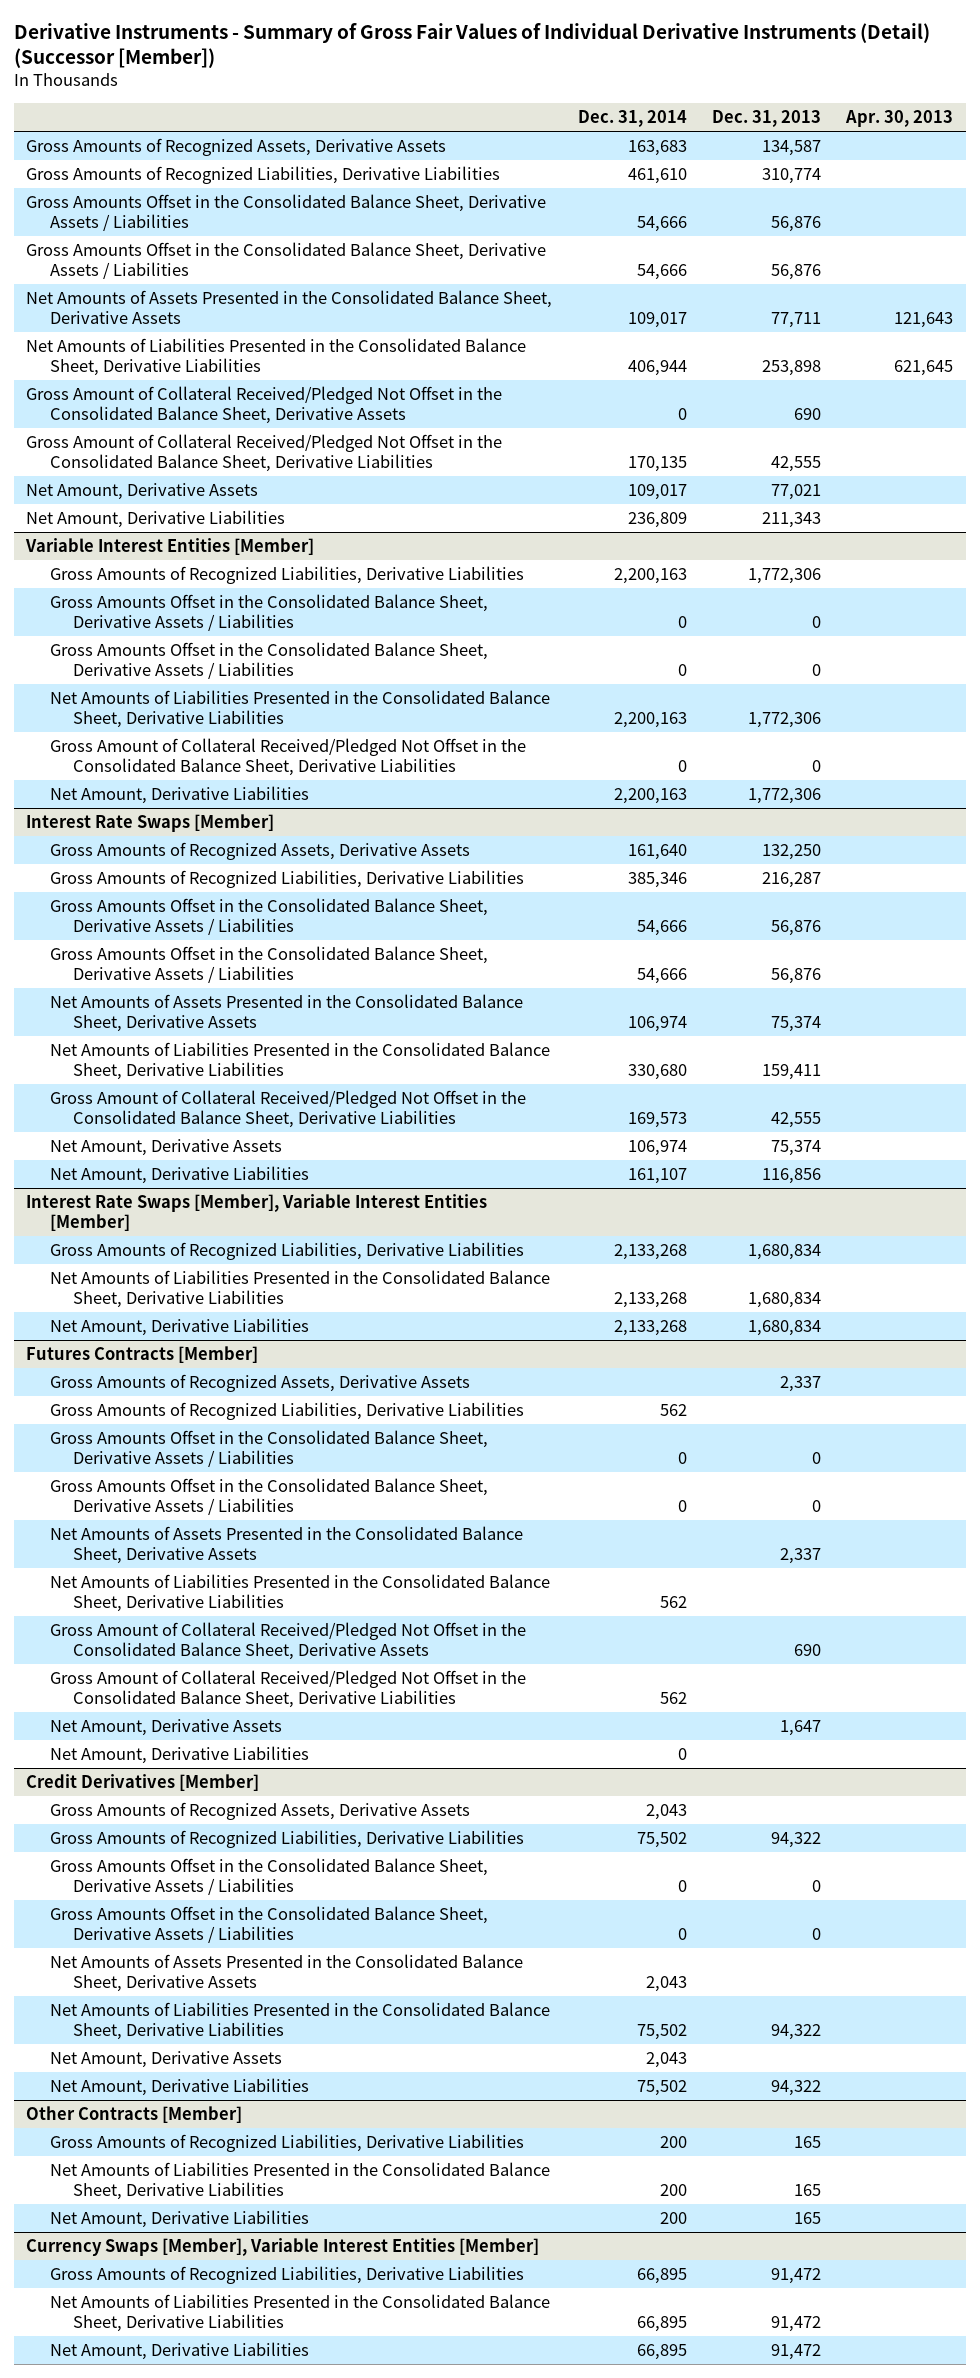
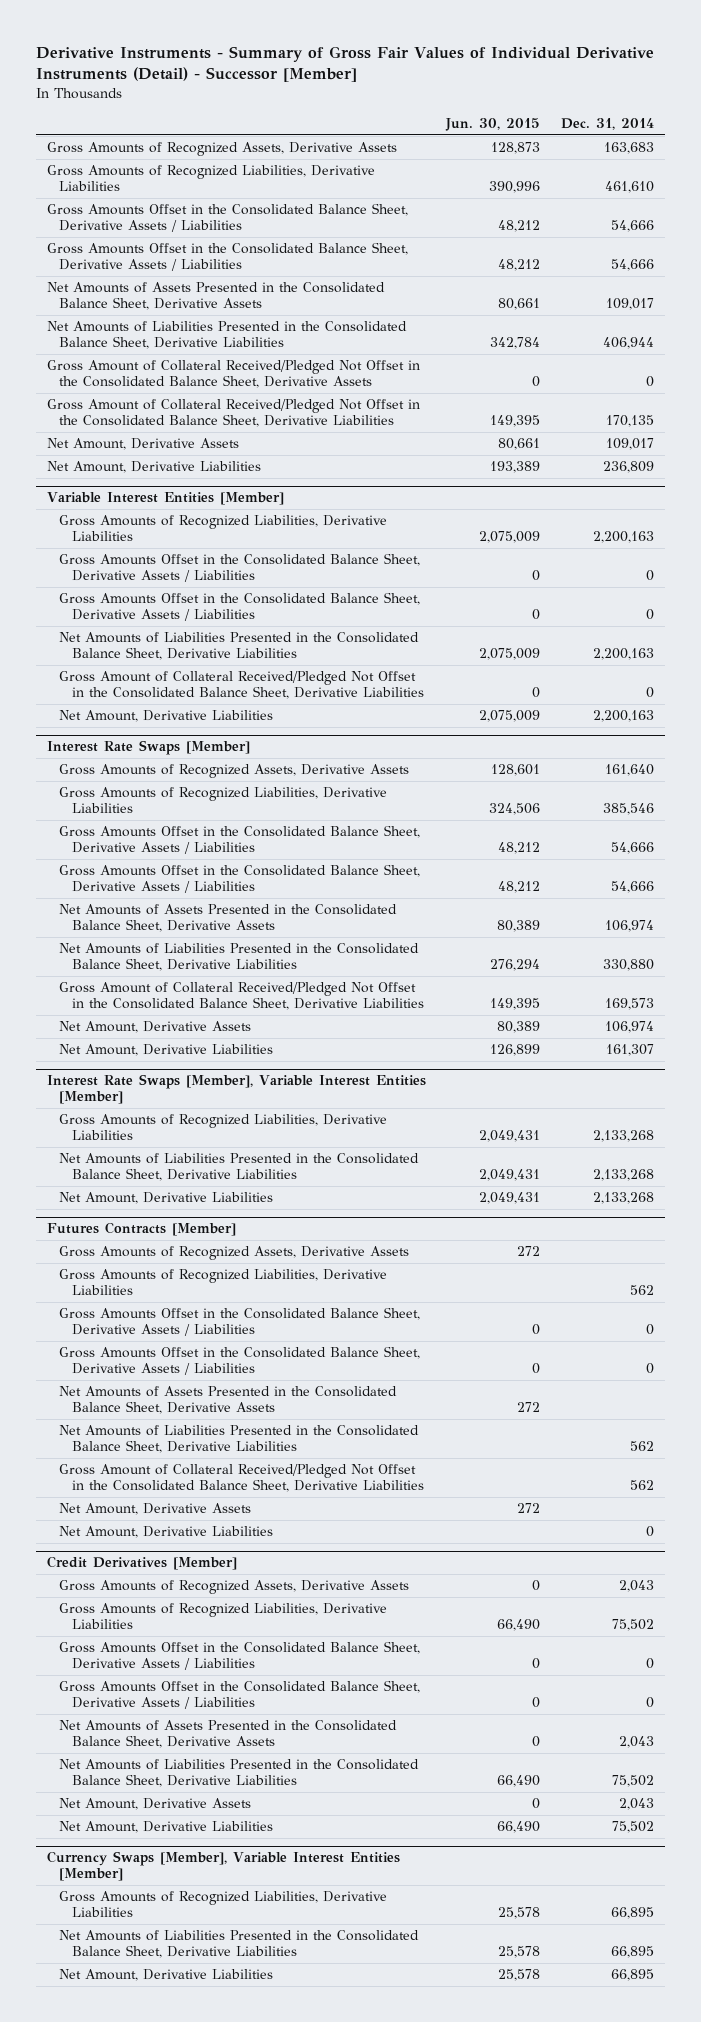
- Derivative Instruments - Summary of Gross Fair Values of Individual Derivative Instruments (Detail) (Successor [Member])
+ Derivative Instruments - Summary of Gross Fair Values of Individual Derivative Instruments (Detail) - Successor [Member]
- | Dec. 31, 2014 | Dec. 31, 2013 | Apr. 30, 2013
+ | Jun. 30, 2015 | Dec. 31, 2014
@ Interest Rate Swaps [Member]
- Gross Amounts of Recognized Liabilities, Derivative Liabilities | 385,346 | 216,287 |
+ Gross Amounts of Recognized Liabilities, Derivative Liabilities | 324,506 | 385,546
- Net Amounts of Liabilities Presented in the Consolidated Balance Sheet, Derivative Liabilities | 330,680 | 159,411 |
+ Net Amounts of Liabilities Presented in the Consolidated Balance Sheet, Derivative Liabilities | 276,294 | 330,880
- Net Amount, Derivative Liabilities | 161,107 | 116,856 |
+ Net Amount, Derivative Liabilities | 126,899 | 161,307
@ Futures Contracts [Member]
- Gross Amount of Collateral Received/Pledged Not Offset in the Consolidated Balance Sheet, Derivative Assets | | 690 |
- Other Contracts [Member]
- Gross Amounts of Recognized Liabilities, Derivative Liabilities | 200 | 165 |
- Net Amounts of Liabilities Presented in the Consolidated Balance Sheet, Derivative Liabilities | 200 | 165 |
- Net Amount, Derivative Liabilities | 200 | 165 |

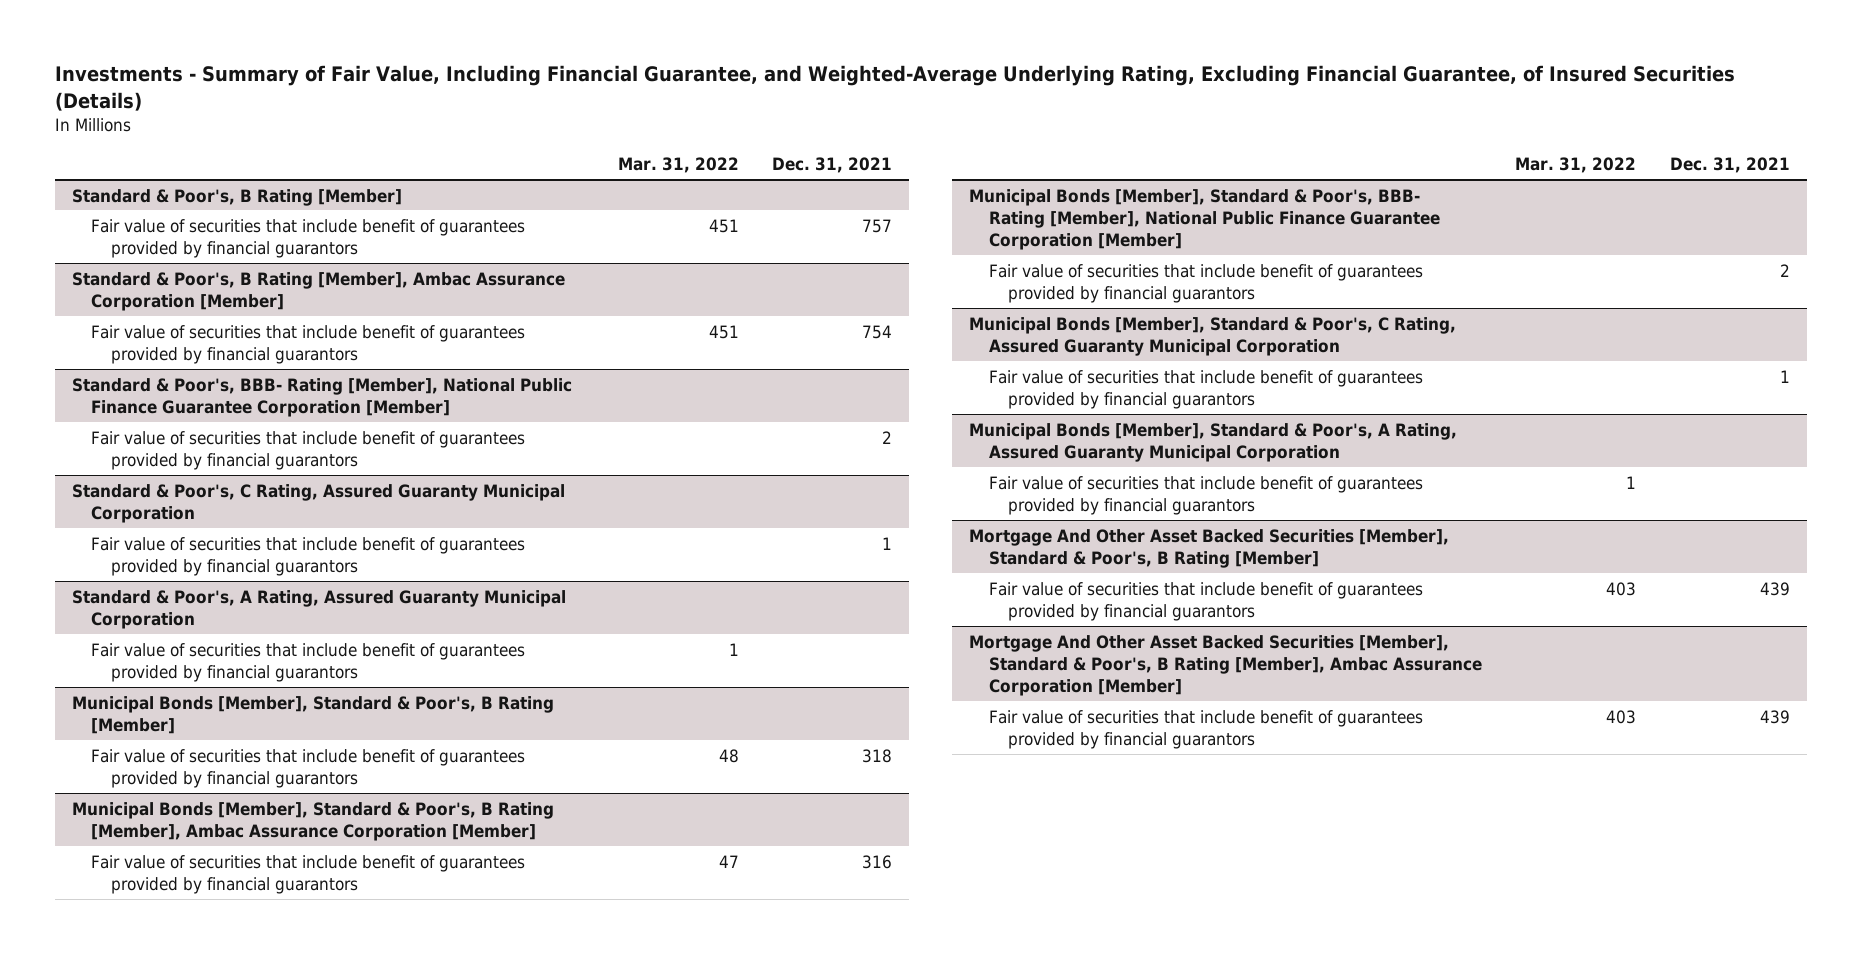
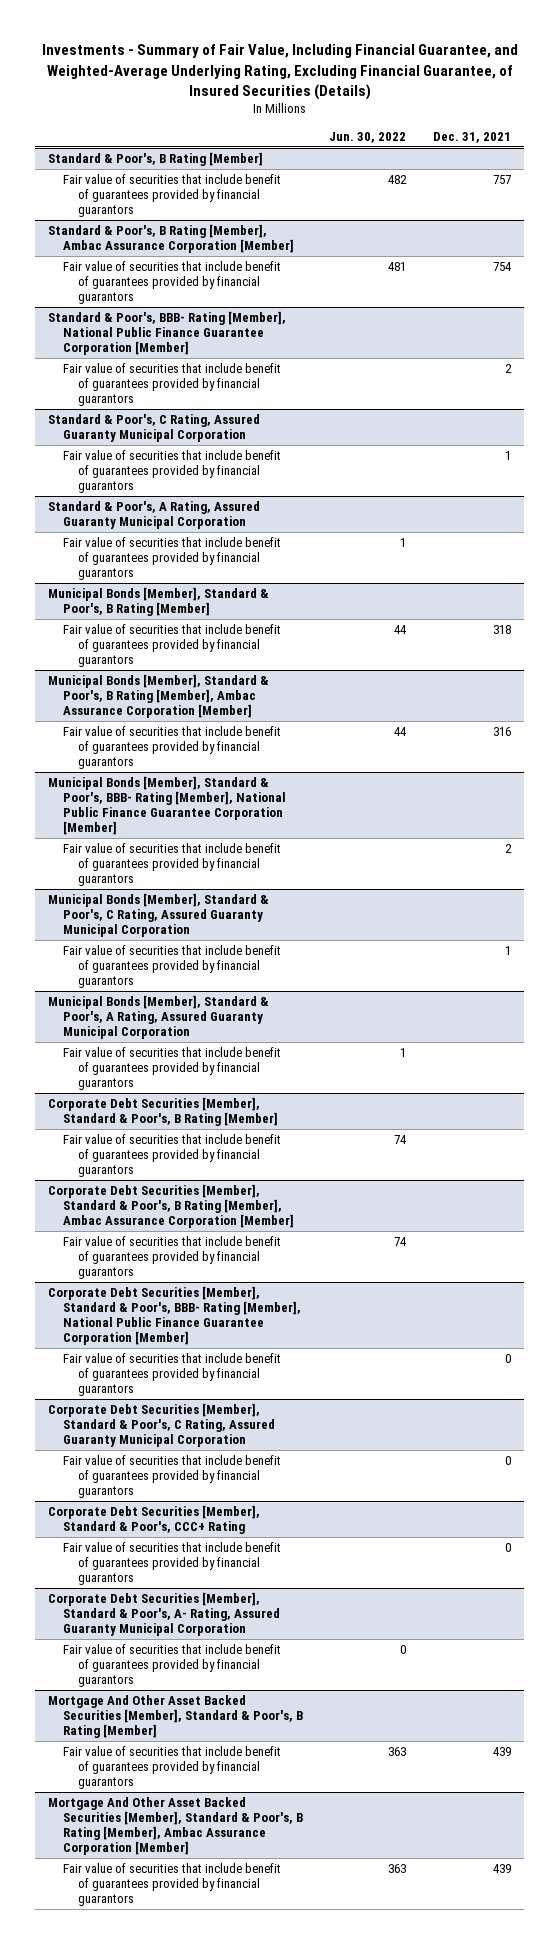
- | Mar. 31, 2022 | Dec. 31, 2021
+ | Jun. 30, 2022 | Dec. 31, 2021
+ Corporate Debt Securities [Member], Standard & Poor's, B Rating [Member]
+ Fair value of securities that include benefit of guarantees provided by financial guarantors | 74 |
+ Corporate Debt Securities [Member], Standard & Poor's, B Rating [Member], Ambac Assurance Corporation [Member]
+ Fair value of securities that include benefit of guarantees provided by financial guarantors | 74 |
+ Corporate Debt Securities [Member], Standard & Poor's, BBB- Rating [Member], National Public Finance Guarantee Corporation [Member]
+ Fair value of securities that include benefit of guarantees provided by financial guarantors | | 0
+ Corporate Debt Securities [Member], Standard & Poor's, C Rating, Assured Guaranty Municipal Corporation
+ Fair value of securities that include benefit of guarantees provided by financial guarantors | | 0
+ Corporate Debt Securities [Member], Standard & Poor's, CCC+ Rating
+ Fair value of securities that include benefit of guarantees provided by financial guarantors | | 0
+ Corporate Debt Securities [Member], Standard & Poor's, A- Rating, Assured Guaranty Municipal Corporation
+ Fair value of securities that include benefit of guarantees provided by financial guarantors | 0 |

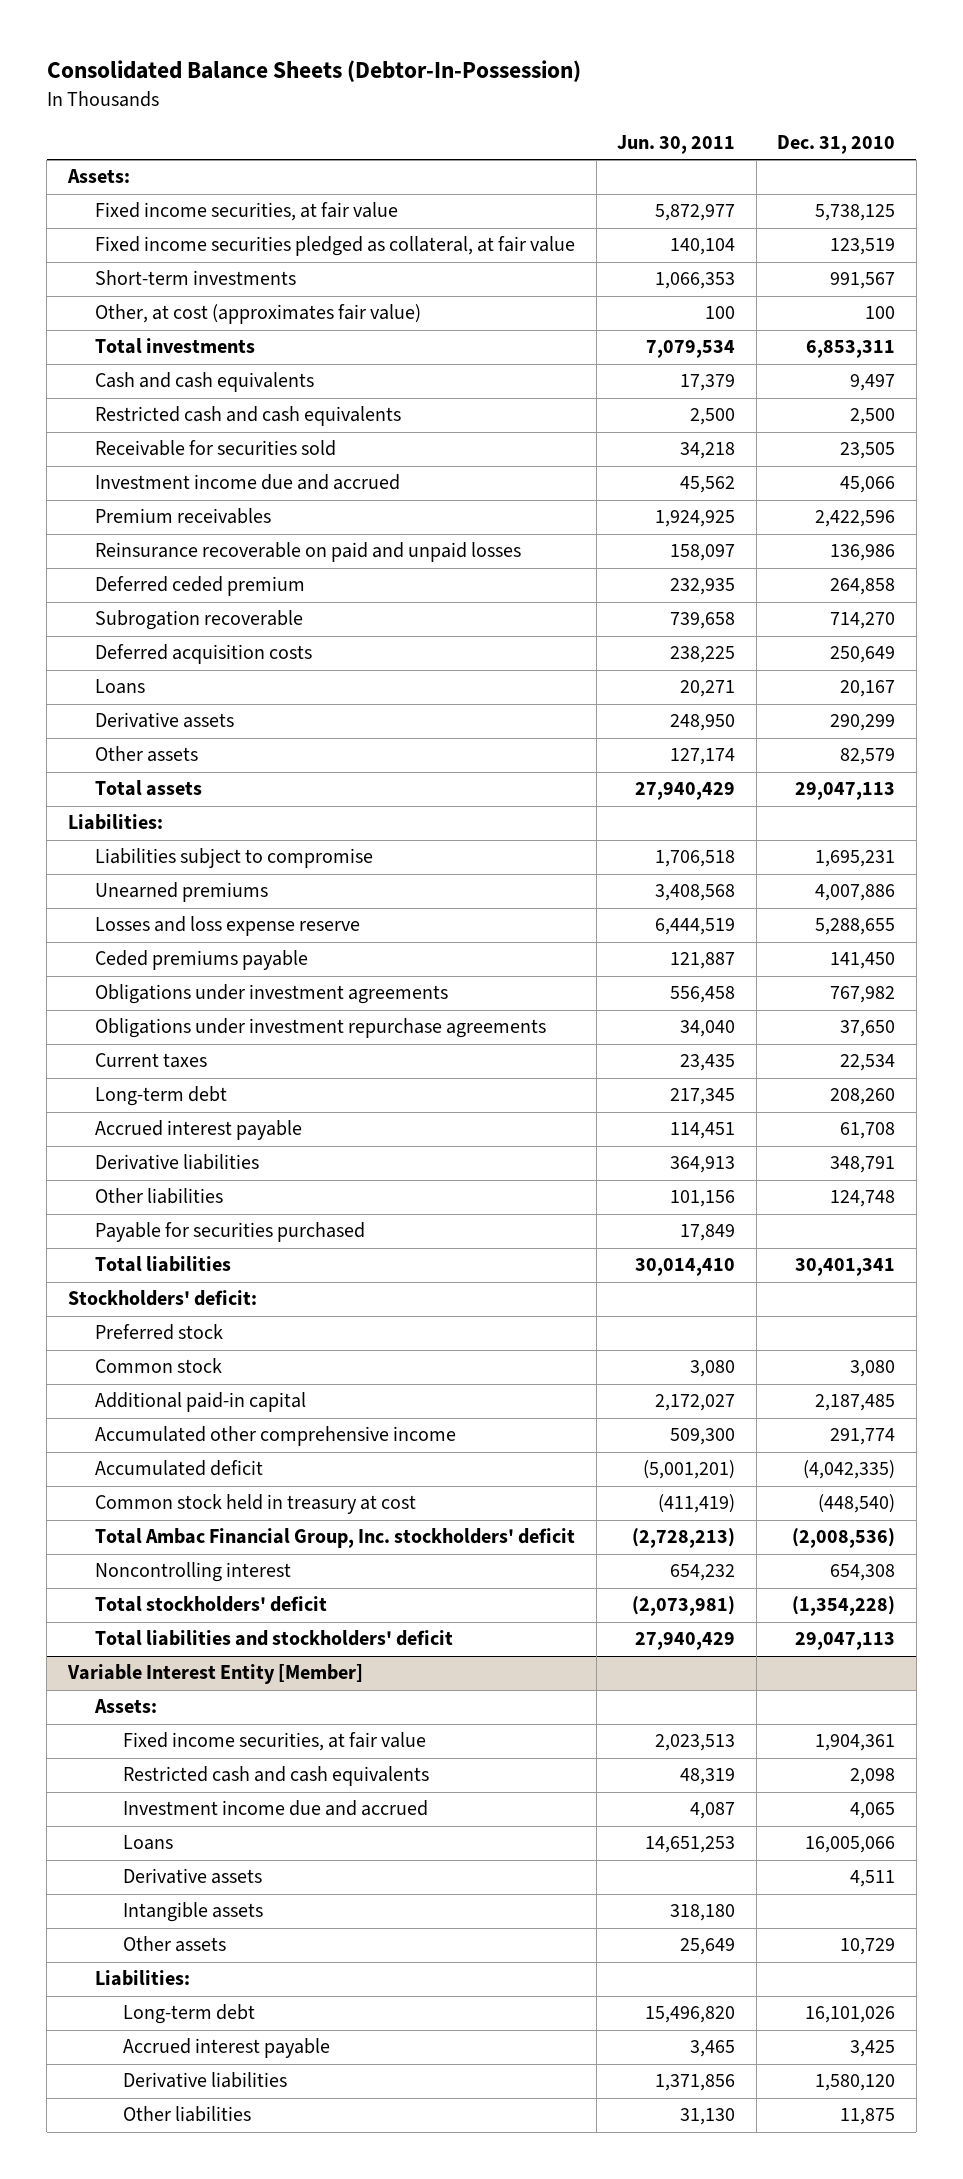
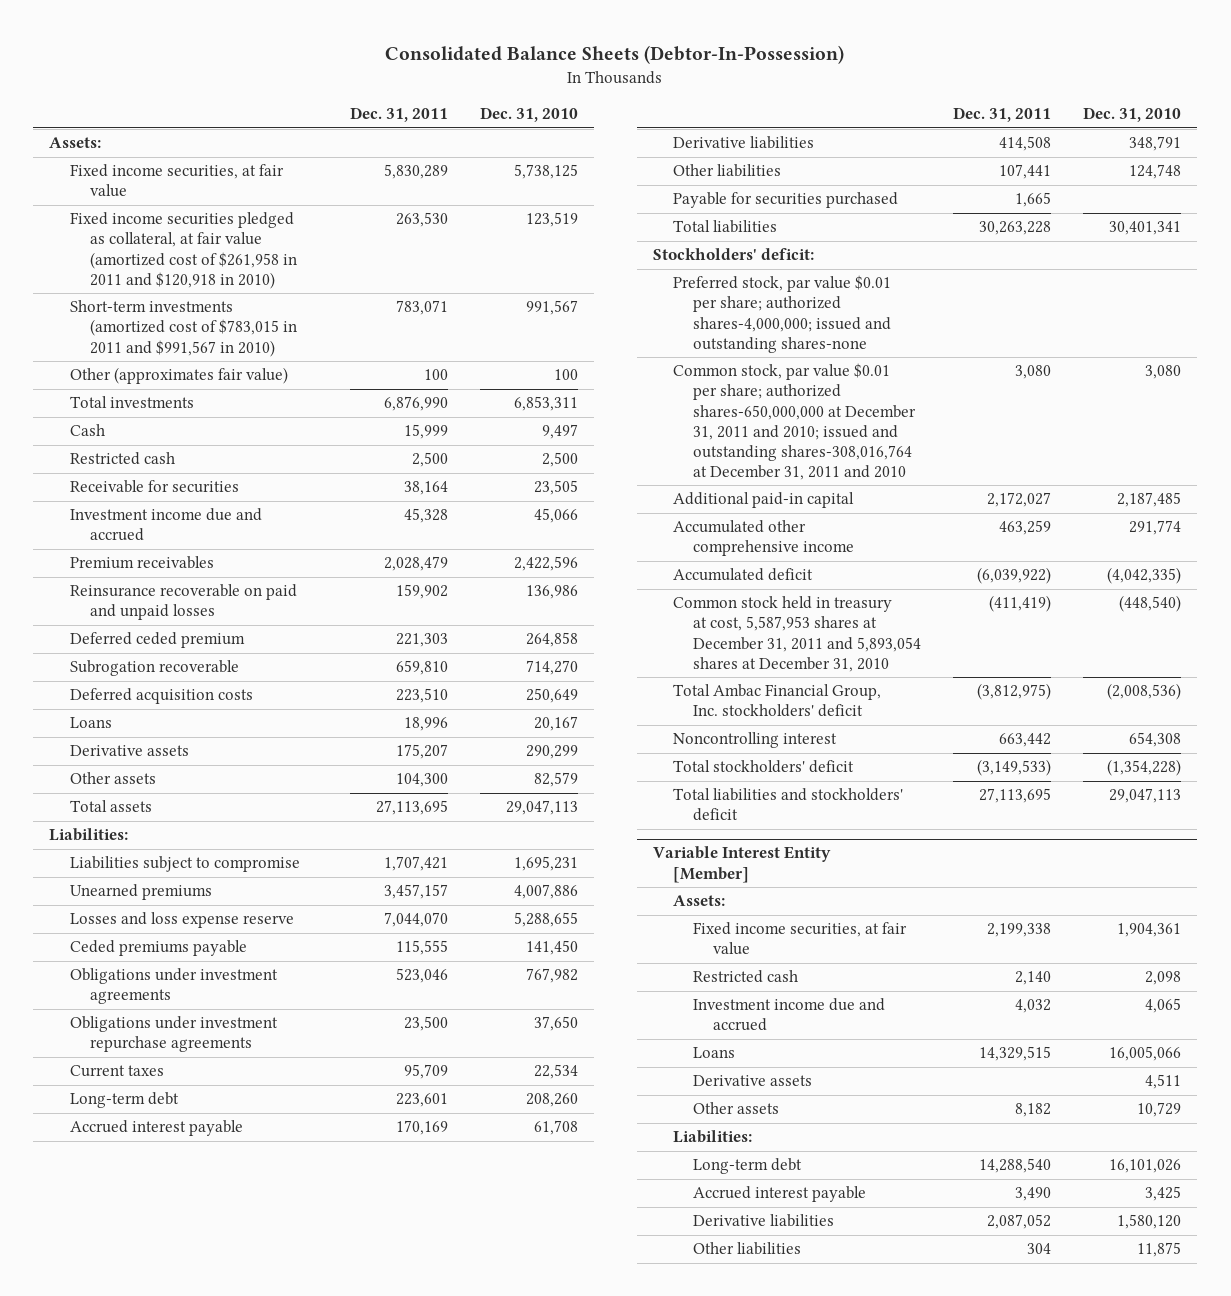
- | Jun. 30, 2011 | Dec. 31, 2010
+ | Dec. 31, 2011 | Dec. 31, 2010
- Fixed income securities pledged as collateral, at fair value | 140,104 | 123,519
- Short-term investments | 1,066,353 | 991,567
- Other, at cost (approximates fair value) | 100 | 100
+ Fixed income securities pledged as collateral, at fair value (amortized cost of $261,958 in 2011 and $120,918 in 2010) | 263,530 | 123,519
+ Short-term investments (amortized cost of $783,015 in 2011 and $991,567 in 2010) | 783,071 | 991,567
+ Other (approximates fair value) | 100 | 100
- Cash and cash equivalents | 17,379 | 9,497
- Restricted cash and cash equivalents | 2,500 | 2,500
- Receivable for securities sold | 34,218 | 23,505
+ Cash | 15,999 | 9,497
+ Restricted cash | 2,500 | 2,500
+ Receivable for securities | 38,164 | 23,505
- Preferred stock
- Common stock | 3,080 | 3,080
+ Preferred stock, par value $0.01 per share; authorized shares-4,000,000; issued and outstanding shares-none
+ Common stock, par value $0.01 per share; authorized shares-650,000,000 at December 31, 2011 and 2010; issued and outstanding shares-308,016,764 at December 31, 2011 and 2010 | 3,080 | 3,080
- Common stock held in treasury at cost | (411,419) | (448,540)
+ Common stock held in treasury at cost, 5,587,953 shares at December 31, 2011 and 5,893,054 shares at December 31, 2010 | (411,419) | (448,540)
@ Variable Interest Entity [Member]
- Restricted cash and cash equivalents | 48,319 | 2,098
+ Restricted cash | 2,140 | 2,098
- Intangible assets | 318,180 |

